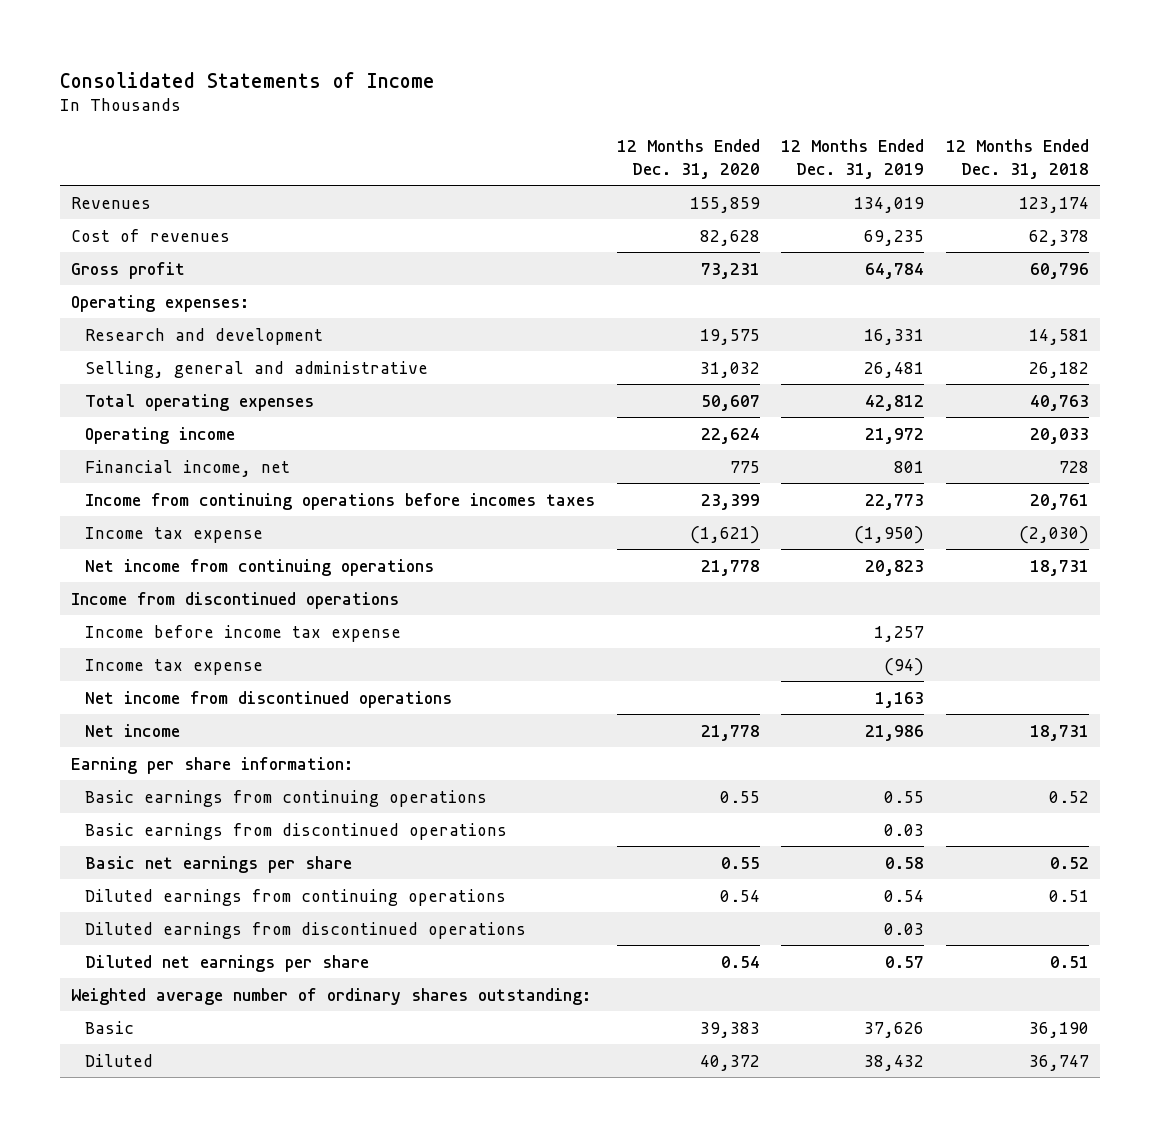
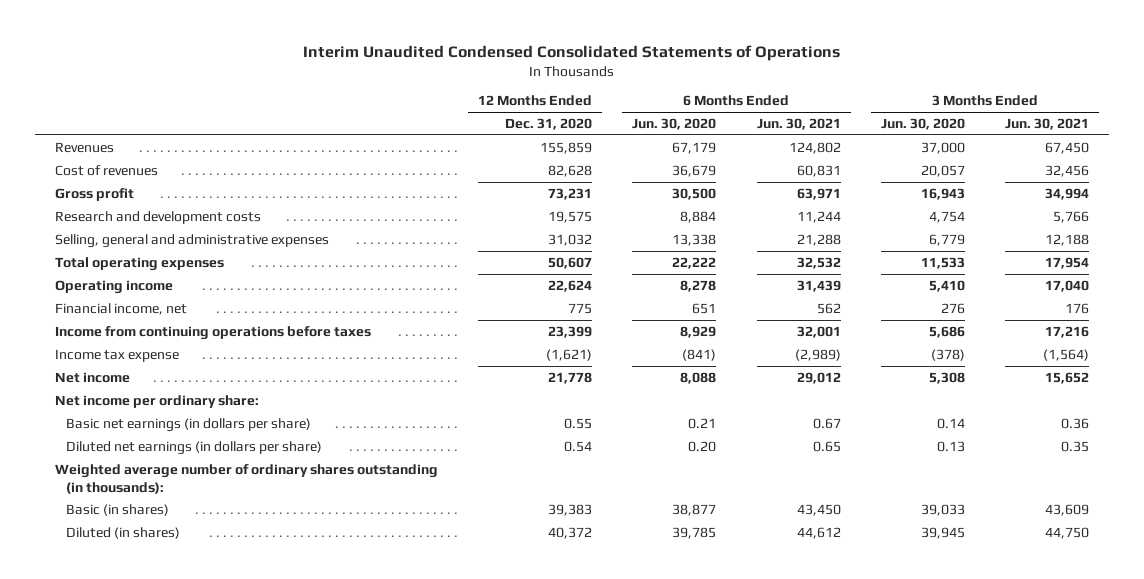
- Consolidated Statements of Income
+ Interim Unaudited Condensed Consolidated Statements of Operations
- | 12 Months Ended Dec. 31, 2020 | 12 Months Ended Dec. 31, 2019 | 12 Months Ended Dec. 31, 2018
+ | 12 Months Ended Dec. 31, 2020 | 6 Months Ended Jun. 30, 2020 | 6 Months Ended Jun. 30, 2021 | 3 Months Ended Jun. 30, 2020 | 3 Months Ended Jun. 30, 2021
- Operating expenses:
- Research and development | 19,575 | 16,331 | 14,581
- Selling, general and administrative | 31,032 | 26,481 | 26,182
+ Research and development costs | 19,575 | 8,884 | 11,244 | 4,754 | 5,766
+ Selling, general and administrative expenses | 31,032 | 13,338 | 21,288 | 6,779 | 12,188
- Income from continuing operations before incomes taxes | 23,399 | 22,773 | 20,761
+ Income from continuing operations before taxes | 23,399 | 8,929 | 32,001 | 5,686 | 17,216
- Net income from continuing operations | 21,778 | 20,823 | 18,731
- Income from discontinued operations
- Income before income tax expense | | 1,257 |
- Income tax expense | | (94) |
- Net income from discontinued operations | | 1,163 |
- Earning per share information:
- Basic earnings from continuing operations | 0.55 | 0.55 | 0.52
- Basic earnings from discontinued operations | | 0.03 |
- Basic net earnings per share | 0.55 | 0.58 | 0.52
- Diluted earnings from continuing operations | 0.54 | 0.54 | 0.51
- Diluted earnings from discontinued operations | | 0.03 |
- Diluted net earnings per share | 0.54 | 0.57 | 0.51
- Weighted average number of ordinary shares outstanding:
- Basic | 39,383 | 37,626 | 36,190
- Diluted | 40,372 | 38,432 | 36,747
+ Net income per ordinary share:
+ Basic net earnings (in dollars per share) | 0.55 | 0.21 | 0.67 | 0.14 | 0.36
+ Diluted net earnings (in dollars per share) | 0.54 | 0.20 | 0.65 | 0.13 | 0.35
+ Weighted average number of ordinary shares outstanding (in thousands):
+ Basic (in shares) | 39,383 | 38,877 | 43,450 | 39,033 | 43,609
+ Diluted (in shares) | 40,372 | 39,785 | 44,612 | 39,945 | 44,750

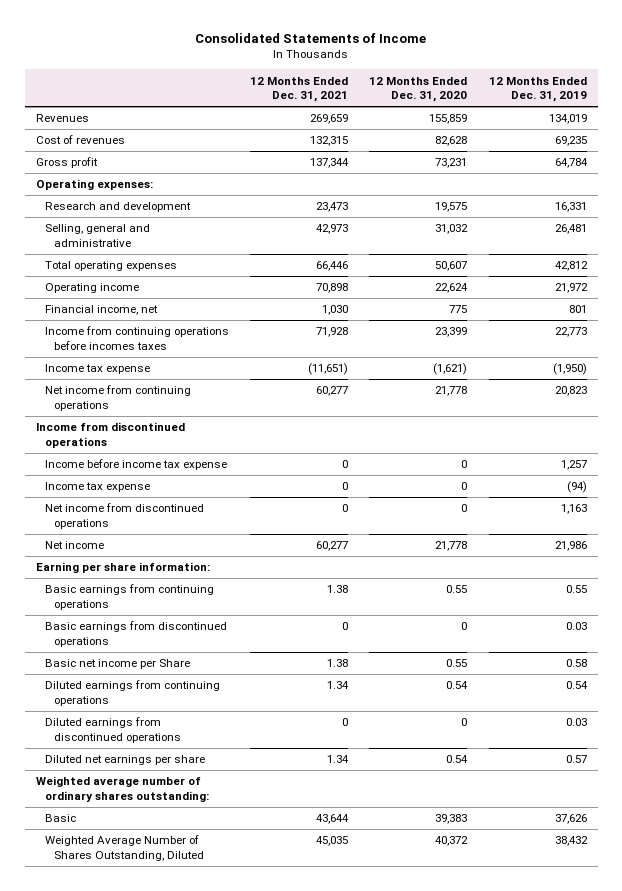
- Interim Unaudited Condensed Consolidated Statements of Operations
+ Consolidated Statements of Income
- | 12 Months Ended Dec. 31, 2020 | 6 Months Ended Jun. 30, 2020 | 6 Months Ended Jun. 30, 2021 | 3 Months Ended Jun. 30, 2020 | 3 Months Ended Jun. 30, 2021
+ | 12 Months Ended Dec. 31, 2021 | 12 Months Ended Dec. 31, 2020 | 12 Months Ended Dec. 31, 2019
- Research and development costs | 19,575 | 8,884 | 11,244 | 4,754 | 5,766
- Selling, general and administrative expenses | 31,032 | 13,338 | 21,288 | 6,779 | 12,188
+ Operating expenses:
+ Research and development | 23,473 | 19,575 | 16,331
+ Selling, general and administrative | 42,973 | 31,032 | 26,481
- Income from continuing operations before taxes | 23,399 | 8,929 | 32,001 | 5,686 | 17,216
+ Income from continuing operations before incomes taxes | 71,928 | 23,399 | 22,773
+ Net income from continuing operations | 60,277 | 21,778 | 20,823
+ Income from discontinued operations
+ Income before income tax expense | 0 | 0 | 1,257
+ Income tax expense | 0 | 0 | (94)
+ Net income from discontinued operations | 0 | 0 | 1,163
- Net income per ordinary share:
- Basic net earnings (in dollars per share) | 0.55 | 0.21 | 0.67 | 0.14 | 0.36
- Diluted net earnings (in dollars per share) | 0.54 | 0.20 | 0.65 | 0.13 | 0.35
- Weighted average number of ordinary shares outstanding (in thousands):
- Basic (in shares) | 39,383 | 38,877 | 43,450 | 39,033 | 43,609
- Diluted (in shares) | 40,372 | 39,785 | 44,612 | 39,945 | 44,750
+ Earning per share information:
+ Basic earnings from continuing operations | 1.38 | 0.55 | 0.55
+ Basic earnings from discontinued operations | 0 | 0 | 0.03
+ Basic net income per Share | 1.38 | 0.55 | 0.58
+ Diluted earnings from continuing operations | 1.34 | 0.54 | 0.54
+ Diluted earnings from discontinued operations | 0 | 0 | 0.03
+ Diluted net earnings per share | 1.34 | 0.54 | 0.57
+ Weighted average number of ordinary shares outstanding:
+ Basic | 43,644 | 39,383 | 37,626
+ Weighted Average Number of Shares Outstanding, Diluted | 45,035 | 40,372 | 38,432

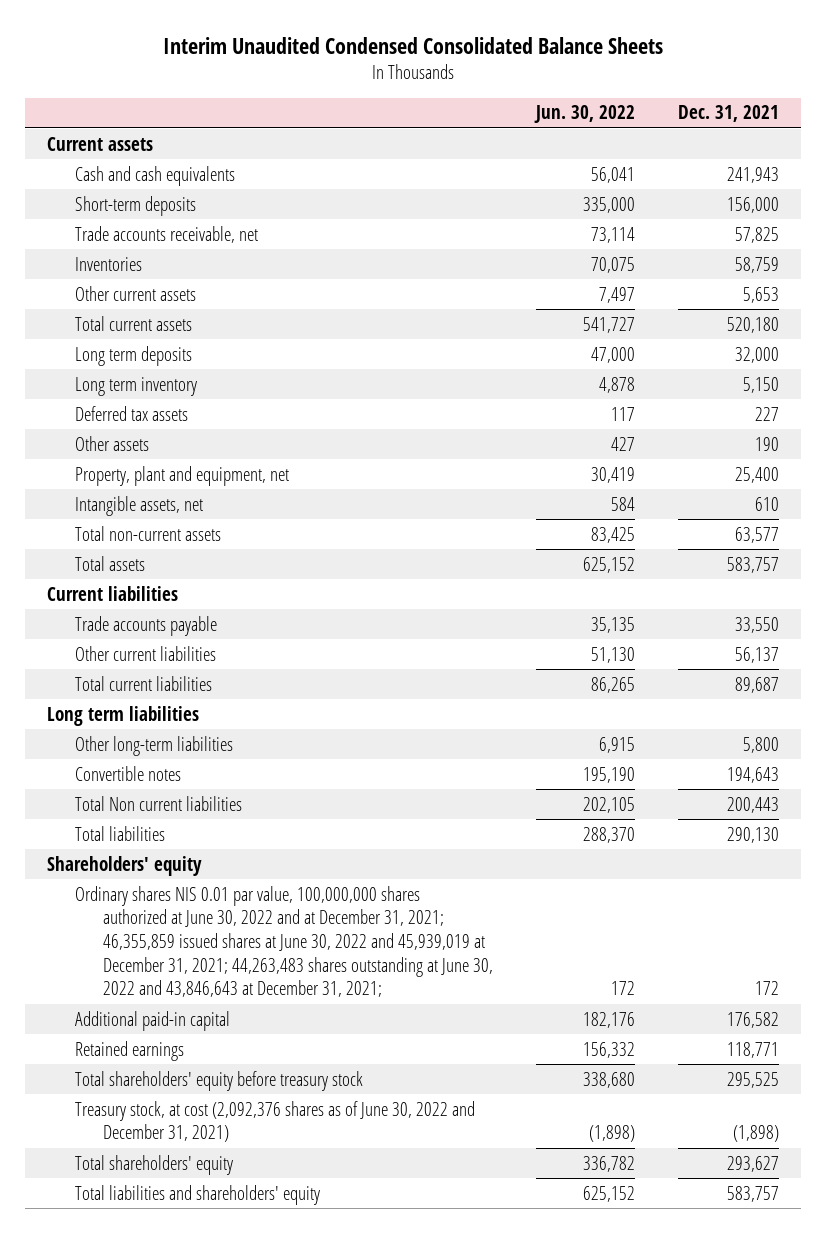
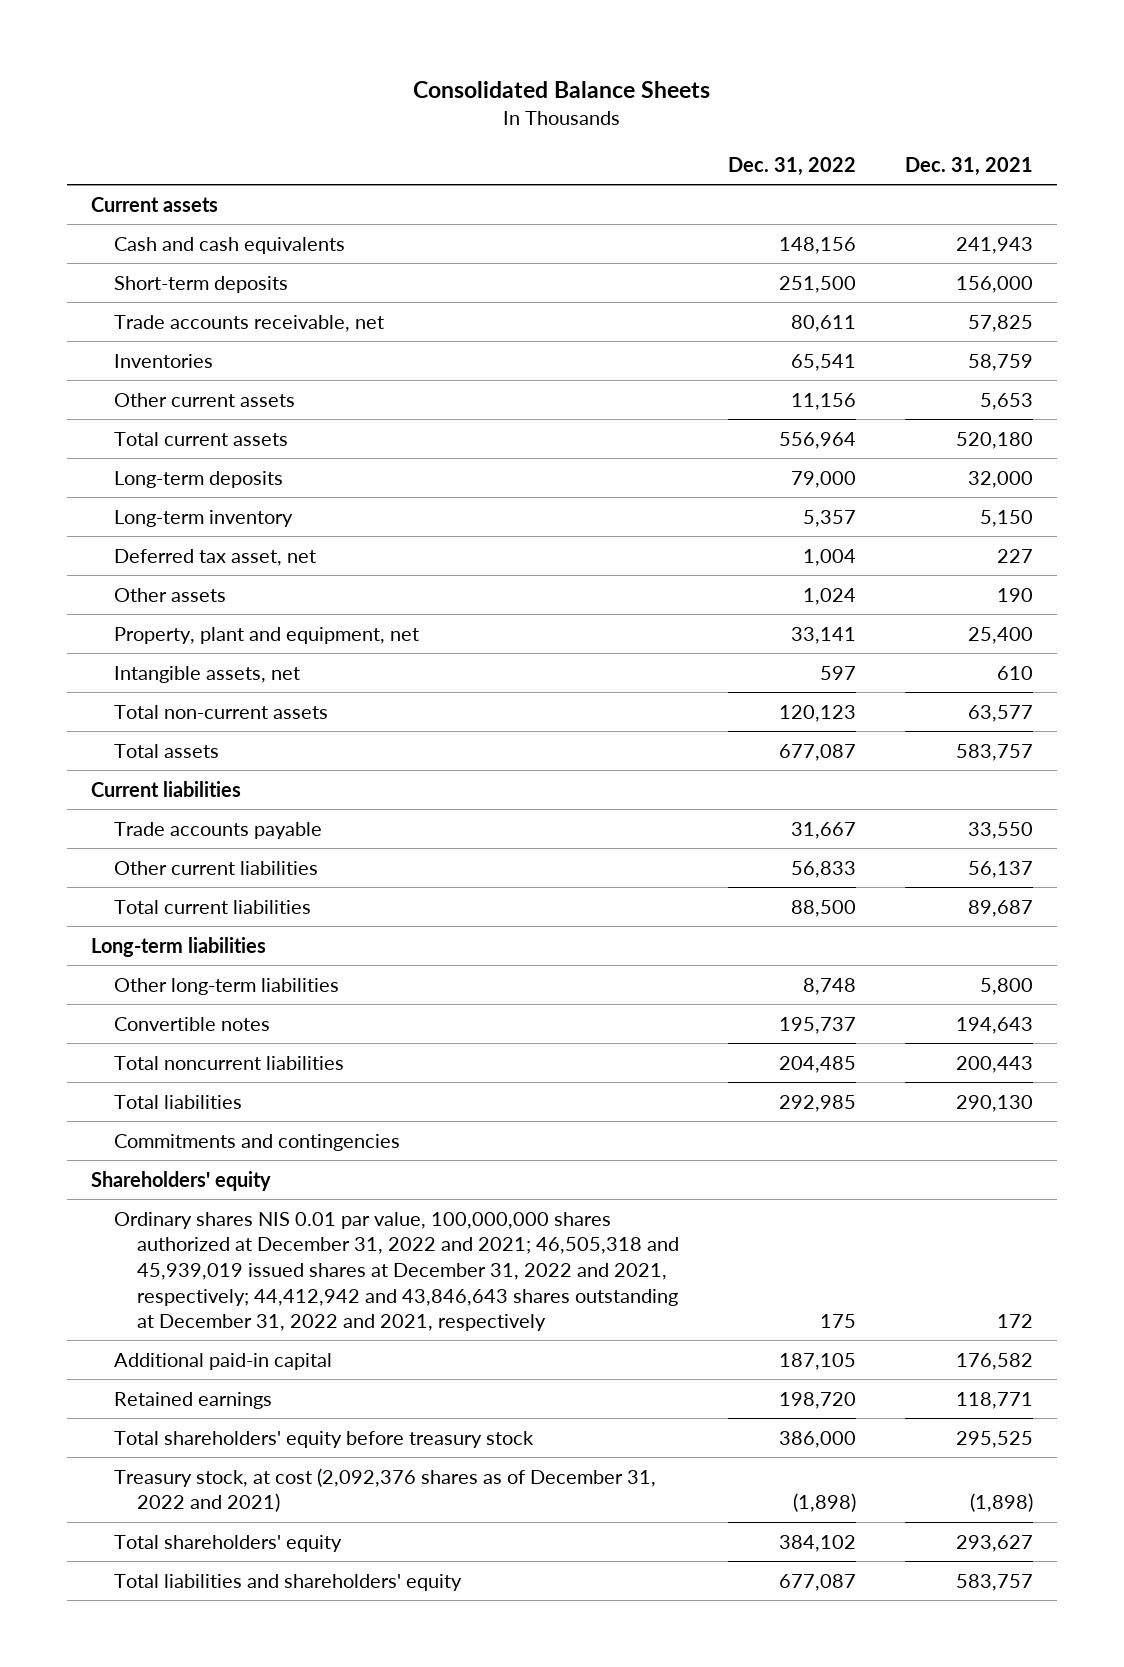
- Interim Unaudited Condensed Consolidated Balance Sheets
+ Consolidated Balance Sheets
- | Jun. 30, 2022 | Dec. 31, 2021
+ | Dec. 31, 2022 | Dec. 31, 2021
- Long term deposits | 47,000 | 32,000
- Long term inventory | 4,878 | 5,150
- Deferred tax assets | 117 | 227
+ Long-term deposits | 79,000 | 32,000
+ Long-term inventory | 5,357 | 5,150
+ Deferred tax asset, net | 1,004 | 227
- Long term liabilities
+ Long-term liabilities
- Total Non current liabilities | 202,105 | 200,443
+ Total noncurrent liabilities | 204,485 | 200,443
+ Commitments and contingencies
- Ordinary shares NIS 0.01 par value, 100,000,000 shares authorized at June 30, 2022 and at December 31, 2021; 46,355,859 issued shares at June 30, 2022 and 45,939,019 at December 31, 2021; 44,263,483 shares outstanding at June 30, 2022 and 43,846,643 at December 31, 2021; | 172 | 172
+ Ordinary shares NIS 0.01 par value, 100,000,000 shares authorized at December 31, 2022 and 2021; 46,505,318 and 45,939,019 issued shares at December 31, 2022 and 2021, respectively; 44,412,942 and 43,846,643 shares outstanding at December 31, 2022 and 2021, respectively | 175 | 172
- Treasury stock, at cost (2,092,376 shares as of June 30, 2022 and December 31, 2021) | (1,898) | (1,898)
+ Treasury stock, at cost (2,092,376 shares as of December 31, 2022 and 2021) | (1,898) | (1,898)

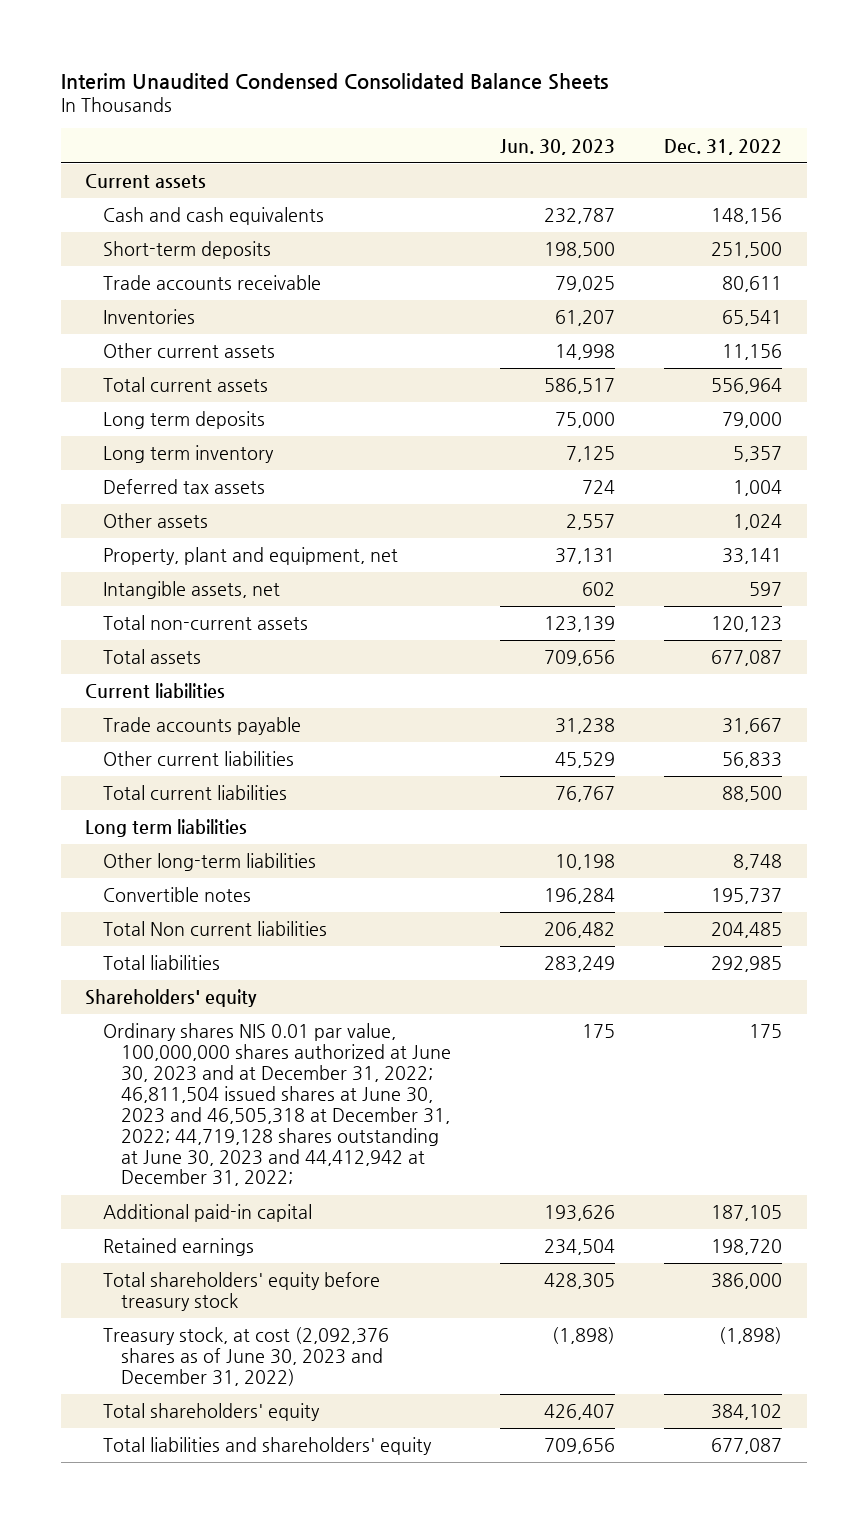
- Consolidated Balance Sheets
+ Interim Unaudited Condensed Consolidated Balance Sheets
- | Dec. 31, 2022 | Dec. 31, 2021
+ | Jun. 30, 2023 | Dec. 31, 2022
- Trade accounts receivable, net | 80,611 | 57,825
+ Trade accounts receivable | 79,025 | 80,611
- Long-term deposits | 79,000 | 32,000
- Long-term inventory | 5,357 | 5,150
- Deferred tax asset, net | 1,004 | 227
+ Long term deposits | 75,000 | 79,000
+ Long term inventory | 7,125 | 5,357
+ Deferred tax assets | 724 | 1,004
- Long-term liabilities
+ Long term liabilities
- Total noncurrent liabilities | 204,485 | 200,443
+ Total Non current liabilities | 206,482 | 204,485
- Commitments and contingencies
- Ordinary shares NIS 0.01 par value, 100,000,000 shares authorized at December 31, 2022 and 2021; 46,505,318 and 45,939,019 issued shares at December 31, 2022 and 2021, respectively; 44,412,942 and 43,846,643 shares outstanding at December 31, 2022 and 2021, respectively | 175 | 172
+ Ordinary shares NIS 0.01 par value, 100,000,000 shares authorized at June 30, 2023 and at December 31, 2022; 46,811,504 issued shares at June 30, 2023 and 46,505,318 at December 31, 2022; 44,719,128 shares outstanding at June 30, 2023 and 44,412,942 at December 31, 2022; | 175 | 175
- Treasury stock, at cost (2,092,376 shares as of December 31, 2022 and 2021) | (1,898) | (1,898)
+ Treasury stock, at cost (2,092,376 shares as of June 30, 2023 and December 31, 2022) | (1,898) | (1,898)

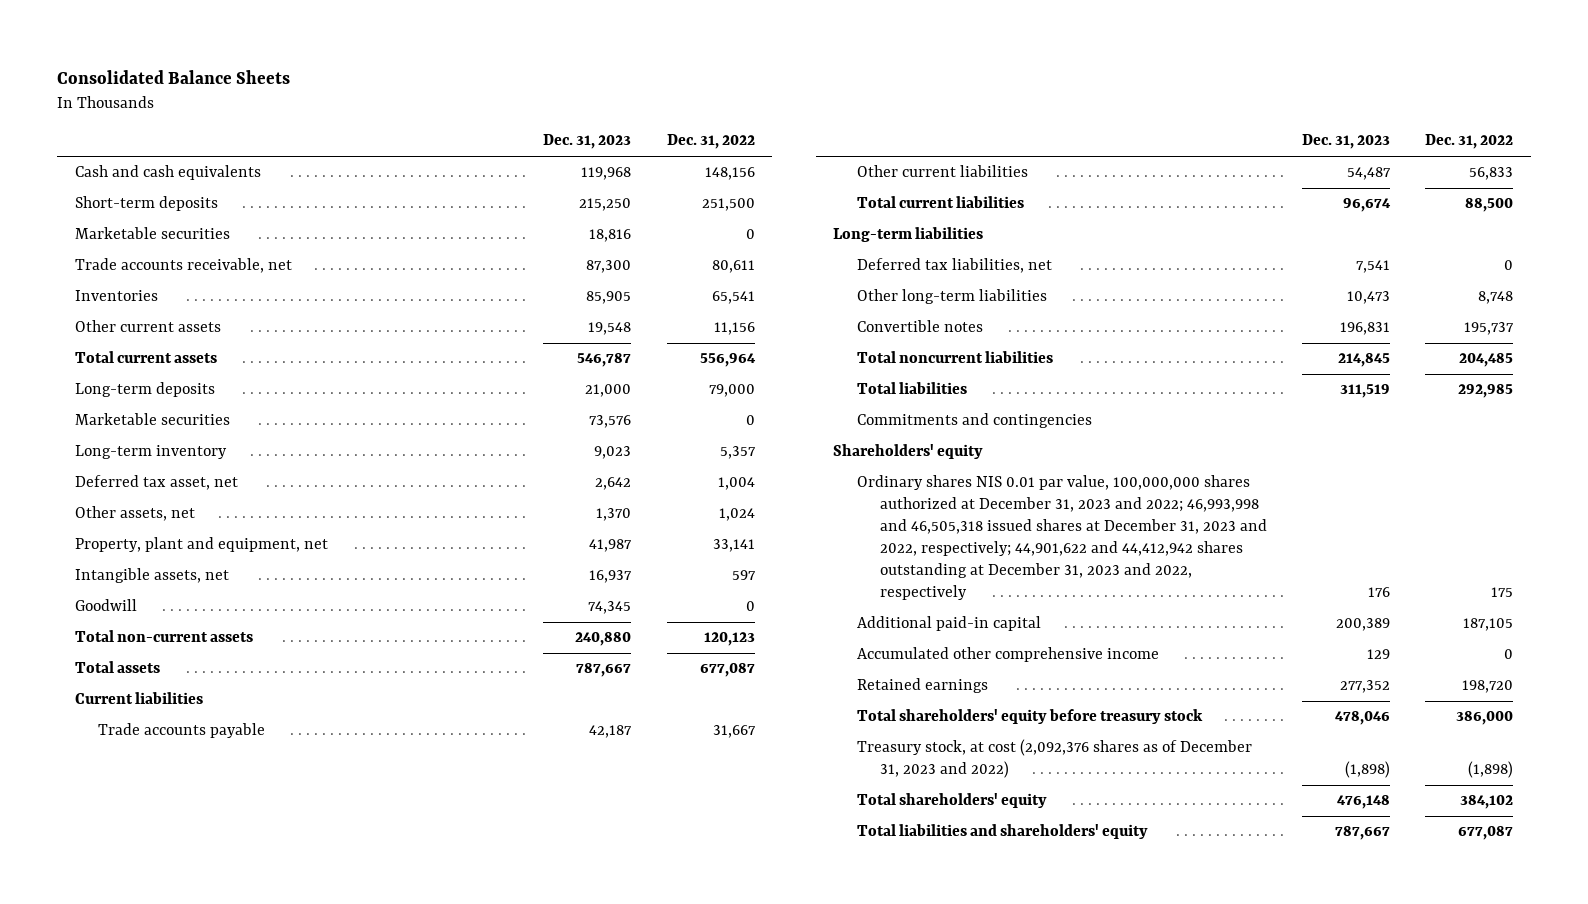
- Interim Unaudited Condensed Consolidated Balance Sheets
+ Consolidated Balance Sheets
- | Jun. 30, 2023 | Dec. 31, 2022
+ | Dec. 31, 2023 | Dec. 31, 2022
- Current assets
- Trade accounts receivable | 79,025 | 80,611
+ Marketable securities | 18,816 | 0
+ Trade accounts receivable, net | 87,300 | 80,611
- Long term deposits | 75,000 | 79,000
- Long term inventory | 7,125 | 5,357
- Deferred tax assets | 724 | 1,004
- Other assets | 2,557 | 1,024
+ Long-term deposits | 21,000 | 79,000
+ Marketable securities | 73,576 | 0
+ Long-term inventory | 9,023 | 5,357
+ Deferred tax asset, net | 2,642 | 1,004
+ Other assets, net | 1,370 | 1,024
+ Goodwill | 74,345 | 0
- Long term liabilities
+ Long-term liabilities
+ Deferred tax liabilities, net | 7,541 | 0
- Total Non current liabilities | 206,482 | 204,485
+ Total noncurrent liabilities | 214,845 | 204,485
+ Commitments and contingencies
- Ordinary shares NIS 0.01 par value, 100,000,000 shares authorized at June 30, 2023 and at December 31, 2022; 46,811,504 issued shares at June 30, 2023 and 46,505,318 at December 31, 2022; 44,719,128 shares outstanding at June 30, 2023 and 44,412,942 at December 31, 2022; | 175 | 175
+ Ordinary shares NIS 0.01 par value, 100,000,000 shares authorized at December 31, 2023 and 2022; 46,993,998 and 46,505,318 issued shares at December 31, 2023 and 2022, respectively; 44,901,622 and 44,412,942 shares outstanding at December 31, 2023 and 2022, respectively | 176 | 175
+ Accumulated other comprehensive income | 129 | 0
- Treasury stock, at cost (2,092,376 shares as of June 30, 2023 and December 31, 2022) | (1,898) | (1,898)
+ Treasury stock, at cost (2,092,376 shares as of December 31, 2023 and 2022) | (1,898) | (1,898)

